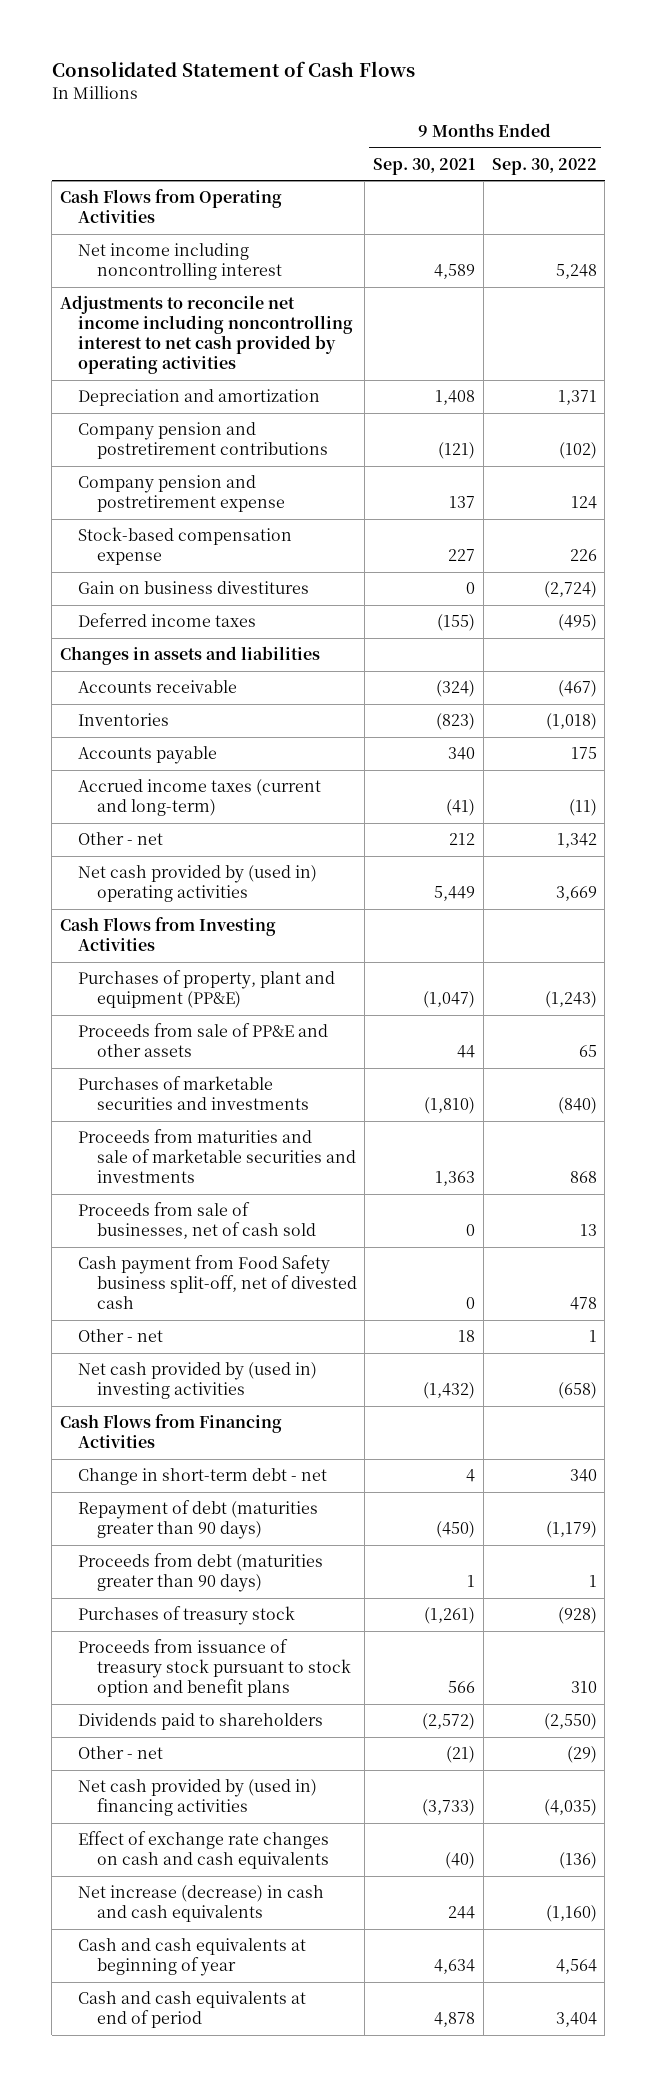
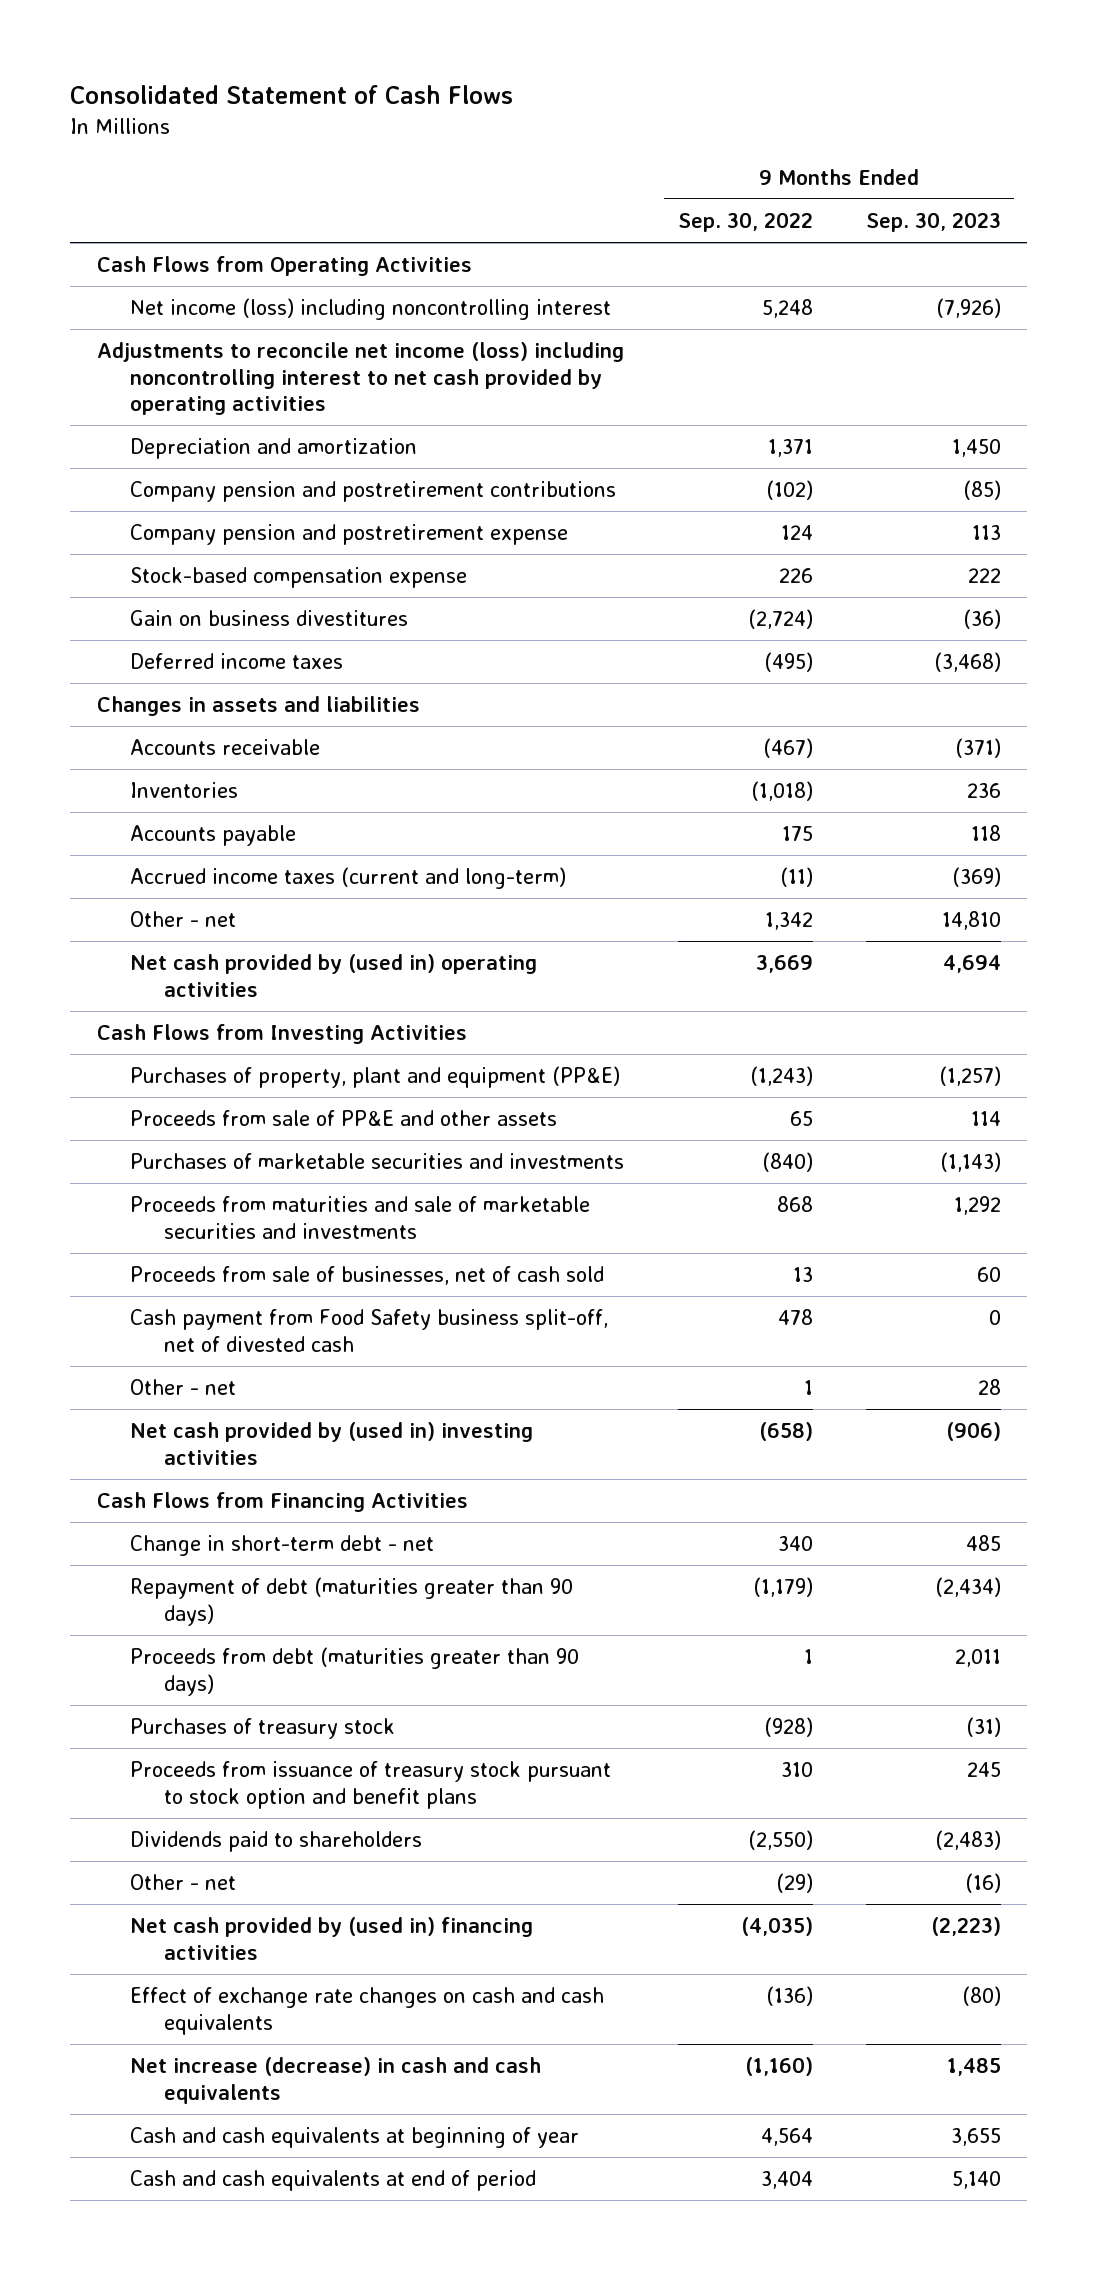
- | 9 Months Ended Sep. 30, 2021 | 9 Months Ended Sep. 30, 2022
+ | 9 Months Ended Sep. 30, 2022 | 9 Months Ended Sep. 30, 2023
- Net income including noncontrolling interest | 4,589 | 5,248
- Adjustments to reconcile net income including noncontrolling interest to net cash provided by operating activities
+ Net income (loss) including noncontrolling interest | 5,248 | (7,926)
+ Adjustments to reconcile net income (loss) including noncontrolling interest to net cash provided by operating activities

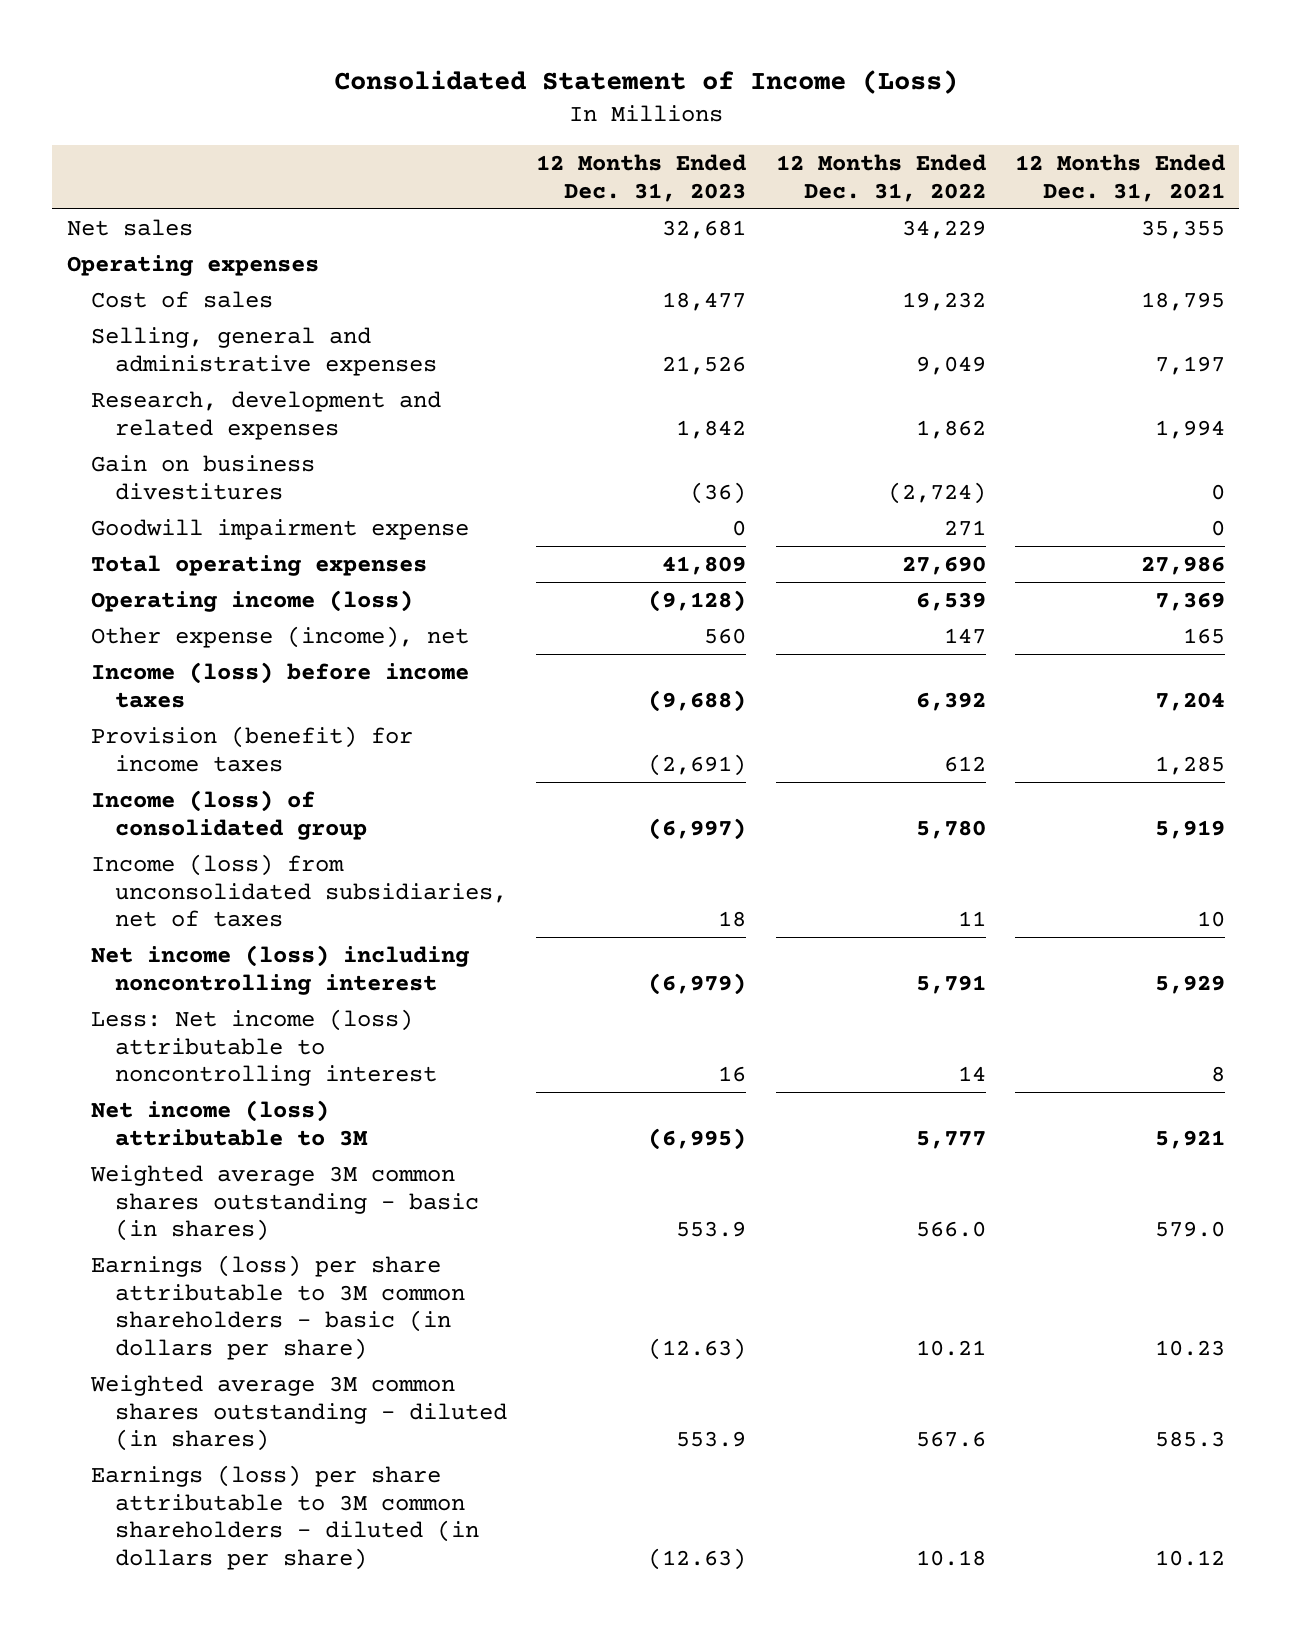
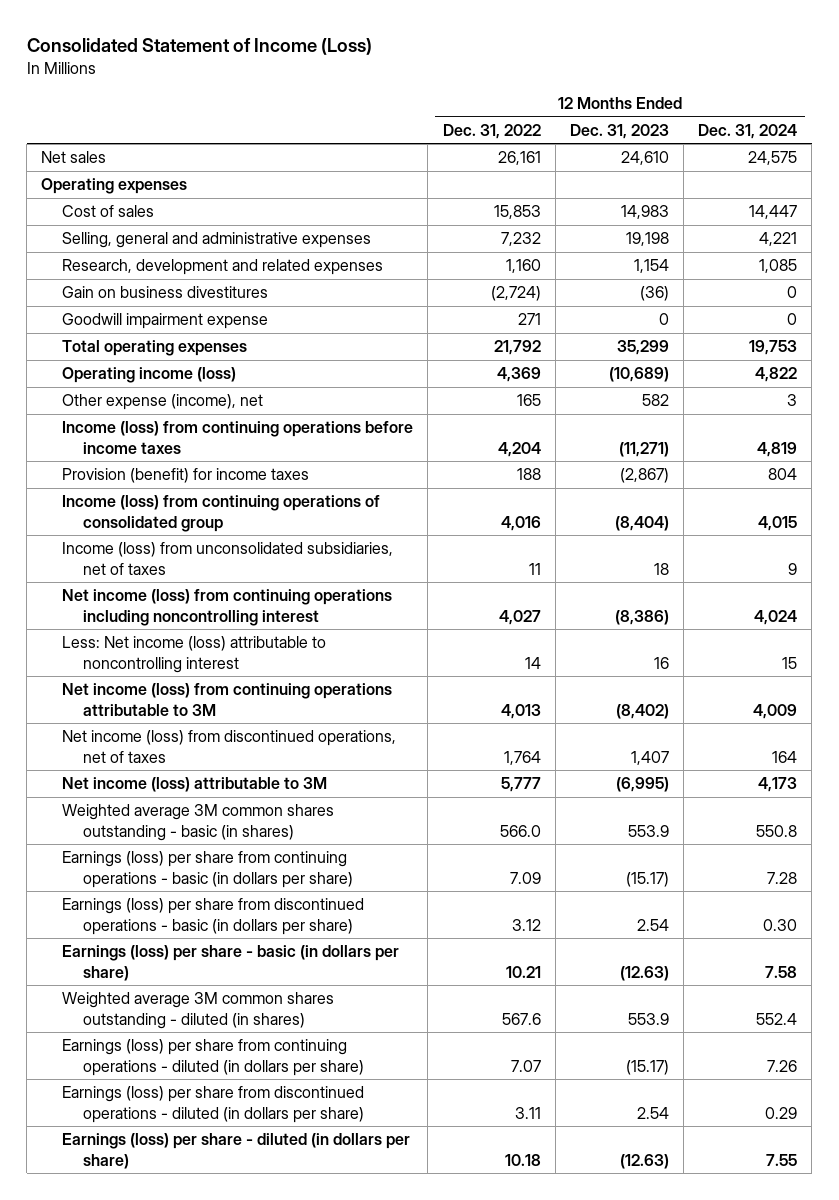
- | 12 Months Ended Dec. 31, 2023 | 12 Months Ended Dec. 31, 2022 | 12 Months Ended Dec. 31, 2021
+ | 12 Months Ended Dec. 31, 2022 | 12 Months Ended Dec. 31, 2023 | 12 Months Ended Dec. 31, 2024
- Net sales | 32,681 | 34,229 | 35,355
+ Net sales | 26,161 | 24,610 | 24,575
- Cost of sales | 18,477 | 19,232 | 18,795
- Selling, general and administrative expenses | 21,526 | 9,049 | 7,197
- Research, development and related expenses | 1,842 | 1,862 | 1,994
+ Cost of sales | 15,853 | 14,983 | 14,447
+ Selling, general and administrative expenses | 7,232 | 19,198 | 4,221
+ Research, development and related expenses | 1,160 | 1,154 | 1,085
- Total operating expenses | 41,809 | 27,690 | 27,986
- Operating income (loss) | (9,128) | 6,539 | 7,369
- Other expense (income), net | 560 | 147 | 165
- Income (loss) before income taxes | (9,688) | 6,392 | 7,204
- Provision (benefit) for income taxes | (2,691) | 612 | 1,285
- Income (loss) of consolidated group | (6,997) | 5,780 | 5,919
+ Total operating expenses | 21,792 | 35,299 | 19,753
+ Operating income (loss) | 4,369 | (10,689) | 4,822
+ Other expense (income), net | 165 | 582 | 3
+ Income (loss) from continuing operations before income taxes | 4,204 | (11,271) | 4,819
+ Provision (benefit) for income taxes | 188 | (2,867) | 804
+ Income (loss) from continuing operations of consolidated group | 4,016 | (8,404) | 4,015
- Net income (loss) including noncontrolling interest | (6,979) | 5,791 | 5,929
+ Net income (loss) from continuing operations including noncontrolling interest | 4,027 | (8,386) | 4,024
+ Net income (loss) from continuing operations attributable to 3M | 4,013 | (8,402) | 4,009
+ Net income (loss) from discontinued operations, net of taxes | 1,764 | 1,407 | 164
- Earnings (loss) per share attributable to 3M common shareholders - basic (in dollars per share) | (12.63) | 10.21 | 10.23
+ Earnings (loss) per share from continuing operations - basic (in dollars per share) | 7.09 | (15.17) | 7.28
+ Earnings (loss) per share from discontinued operations - basic (in dollars per share) | 3.12 | 2.54 | 0.30
+ Earnings (loss) per share - basic (in dollars per share) | 10.21 | (12.63) | 7.58
- Earnings (loss) per share attributable to 3M common shareholders - diluted (in dollars per share) | (12.63) | 10.18 | 10.12
+ Earnings (loss) per share from continuing operations - diluted (in dollars per share) | 7.07 | (15.17) | 7.26
+ Earnings (loss) per share from discontinued operations - diluted (in dollars per share) | 3.11 | 2.54 | 0.29
+ Earnings (loss) per share - diluted (in dollars per share) | 10.18 | (12.63) | 7.55

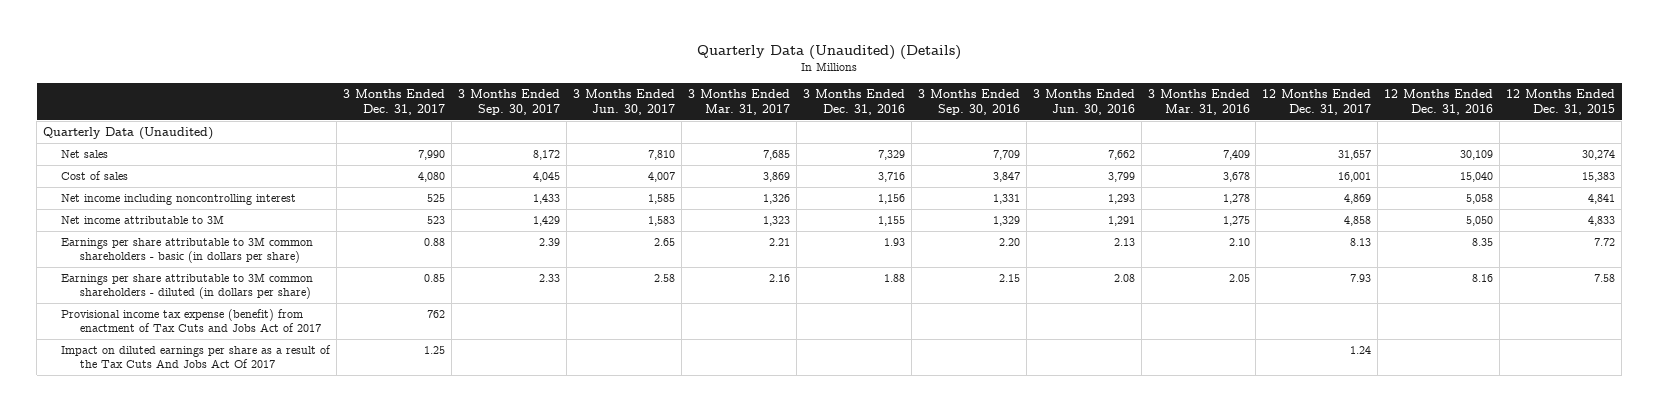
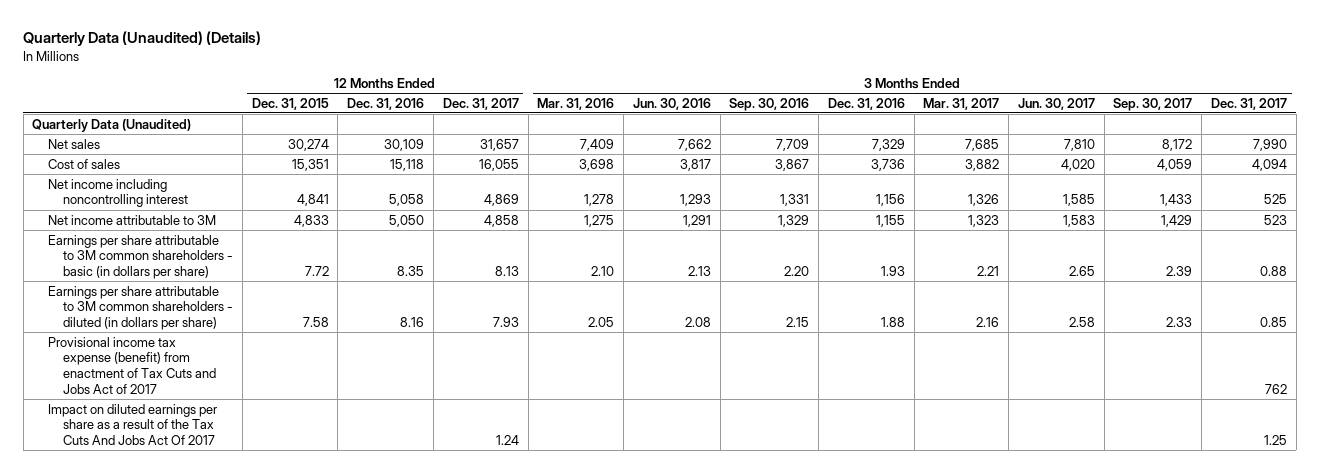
- | 3 Months Ended Dec. 31, 2017 | 3 Months Ended Sep. 30, 2017 | 3 Months Ended Jun. 30, 2017 | 3 Months Ended Mar. 31, 2017 | 3 Months Ended Dec. 31, 2016 | 3 Months Ended Sep. 30, 2016 | 3 Months Ended Jun. 30, 2016 | 3 Months Ended Mar. 31, 2016 | 12 Months Ended Dec. 31, 2017 | 12 Months Ended Dec. 31, 2016 | 12 Months Ended Dec. 31, 2015
+ | 12 Months Ended Dec. 31, 2015 | 12 Months Ended Dec. 31, 2016 | 12 Months Ended Dec. 31, 2017 | 3 Months Ended Mar. 31, 2016 | 3 Months Ended Jun. 30, 2016 | 3 Months Ended Sep. 30, 2016 | 3 Months Ended Dec. 31, 2016 | 3 Months Ended Mar. 31, 2017 | 3 Months Ended Jun. 30, 2017 | 3 Months Ended Sep. 30, 2017 | 3 Months Ended Dec. 31, 2017
- Cost of sales | 4,080 | 4,045 | 4,007 | 3,869 | 3,716 | 3,847 | 3,799 | 3,678 | 16,001 | 15,040 | 15,383
+ Cost of sales | 15,351 | 15,118 | 16,055 | 3,698 | 3,817 | 3,867 | 3,736 | 3,882 | 4,020 | 4,059 | 4,094

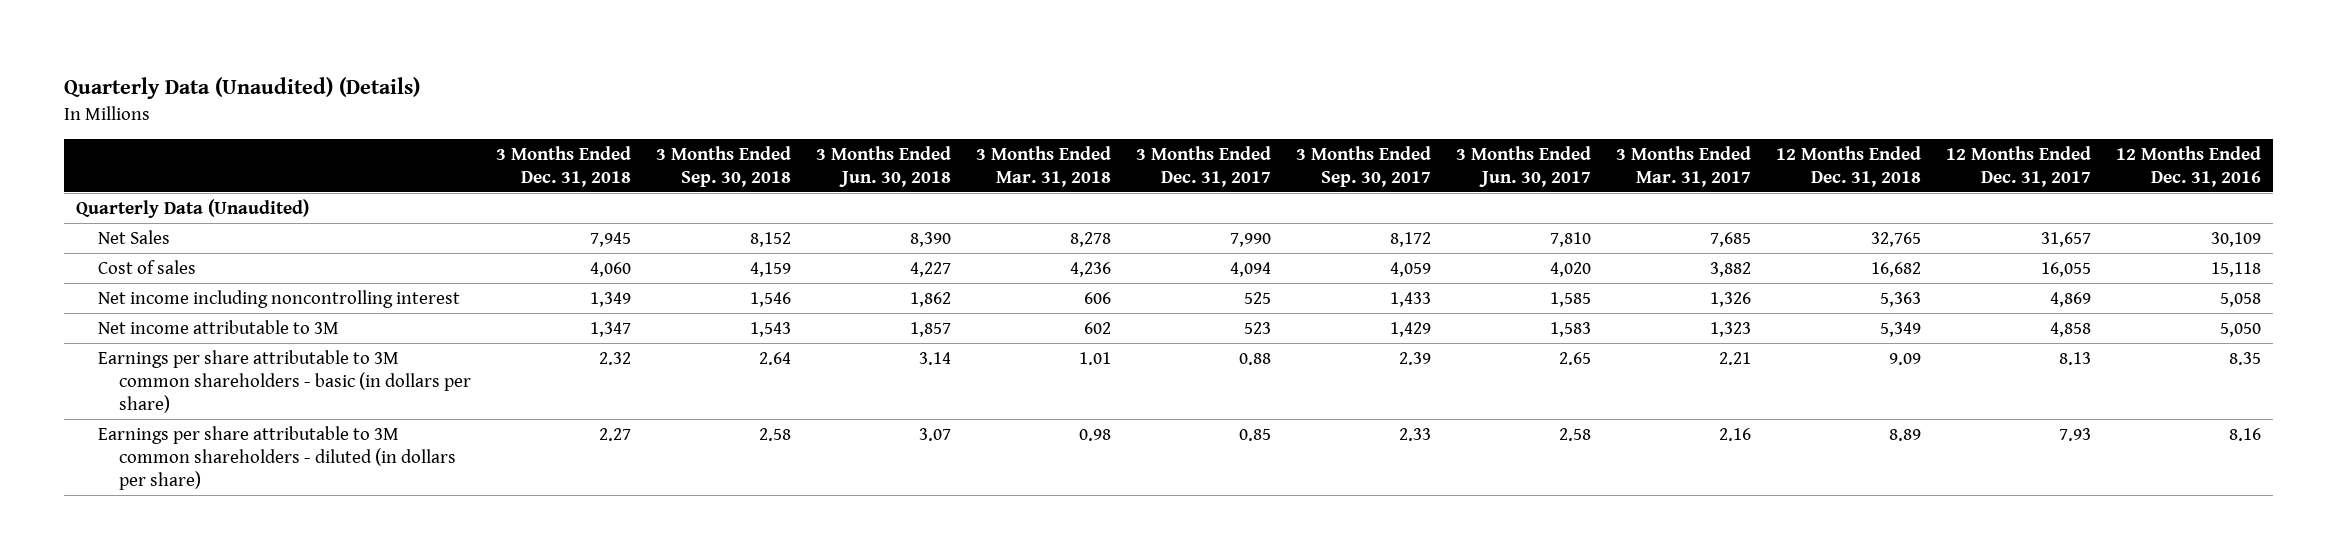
- | 12 Months Ended Dec. 31, 2015 | 12 Months Ended Dec. 31, 2016 | 12 Months Ended Dec. 31, 2017 | 3 Months Ended Mar. 31, 2016 | 3 Months Ended Jun. 30, 2016 | 3 Months Ended Sep. 30, 2016 | 3 Months Ended Dec. 31, 2016 | 3 Months Ended Mar. 31, 2017 | 3 Months Ended Jun. 30, 2017 | 3 Months Ended Sep. 30, 2017 | 3 Months Ended Dec. 31, 2017
+ | 3 Months Ended Dec. 31, 2018 | 3 Months Ended Sep. 30, 2018 | 3 Months Ended Jun. 30, 2018 | 3 Months Ended Mar. 31, 2018 | 3 Months Ended Dec. 31, 2017 | 3 Months Ended Sep. 30, 2017 | 3 Months Ended Jun. 30, 2017 | 3 Months Ended Mar. 31, 2017 | 12 Months Ended Dec. 31, 2018 | 12 Months Ended Dec. 31, 2017 | 12 Months Ended Dec. 31, 2016
- Net sales | 30,274 | 30,109 | 31,657 | 7,409 | 7,662 | 7,709 | 7,329 | 7,685 | 7,810 | 8,172 | 7,990
+ Net Sales | 7,945 | 8,152 | 8,390 | 8,278 | 7,990 | 8,172 | 7,810 | 7,685 | 32,765 | 31,657 | 30,109
- Provisional income tax expense (benefit) from enactment of Tax Cuts and Jobs Act of 2017 | | | | | | | | | | | 762
- Impact on diluted earnings per share as a result of the Tax Cuts And Jobs Act Of 2017 | | | 1.24 | | | | | | | | 1.25

